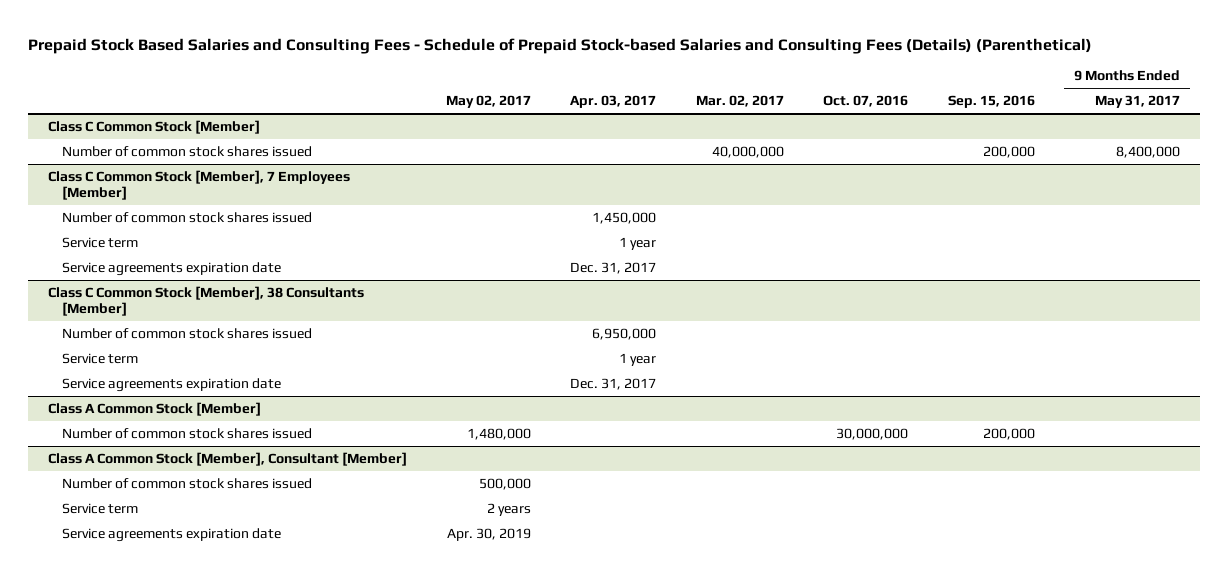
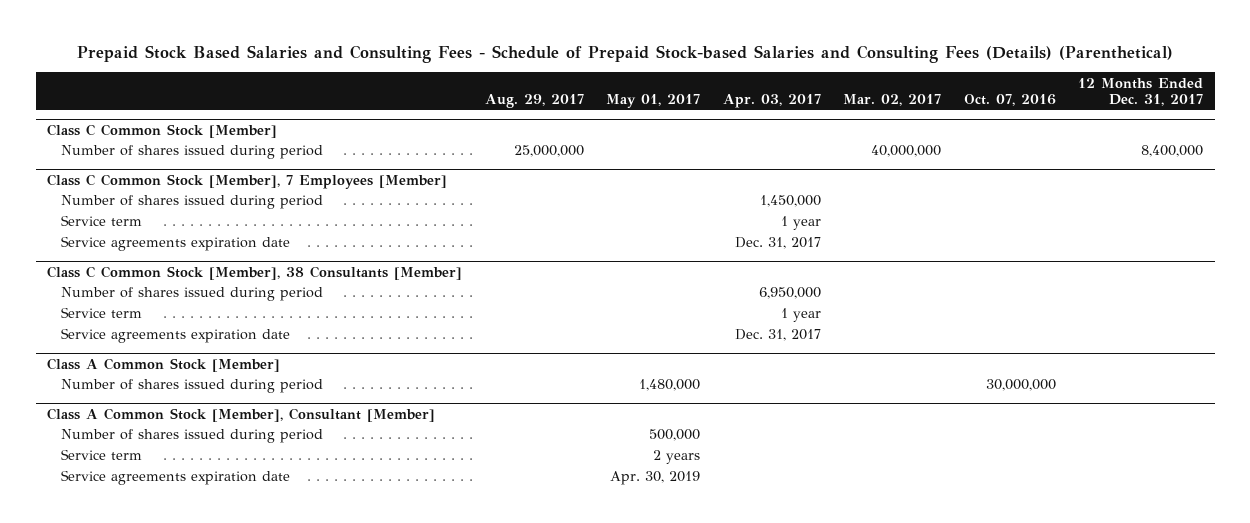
- | May 02, 2017 | Apr. 03, 2017 | Mar. 02, 2017 | Oct. 07, 2016 | Sep. 15, 2016 | 9 Months Ended May 31, 2017
+ | Aug. 29, 2017 | May 01, 2017 | Apr. 03, 2017 | Mar. 02, 2017 | Oct. 07, 2016 | 12 Months Ended Dec. 31, 2017
@ Class C Common Stock [Member]
- Number of common stock shares issued | | | 40,000,000 | | 200,000 | 8,400,000
+ Number of shares issued during period | 25,000,000 | | | 40,000,000 | | 8,400,000
@ Class C Common Stock [Member], 7 Employees [Member]
- Number of common stock shares issued | | 1,450,000 | | | |
+ Number of shares issued during period | | | 1,450,000 | | |
@ Class C Common Stock [Member], 38 Consultants [Member]
- Number of common stock shares issued | | 6,950,000 | | | |
+ Number of shares issued during period | | | 6,950,000 | | |
@ Class A Common Stock [Member]
- Number of common stock shares issued | 1,480,000 | | | 30,000,000 | 200,000 |
+ Number of shares issued during period | | 1,480,000 | | | 30,000,000 |
@ Class A Common Stock [Member], Consultant [Member]
- Number of common stock shares issued | 500,000 | | | | |
+ Number of shares issued during period | | 500,000 | | | |

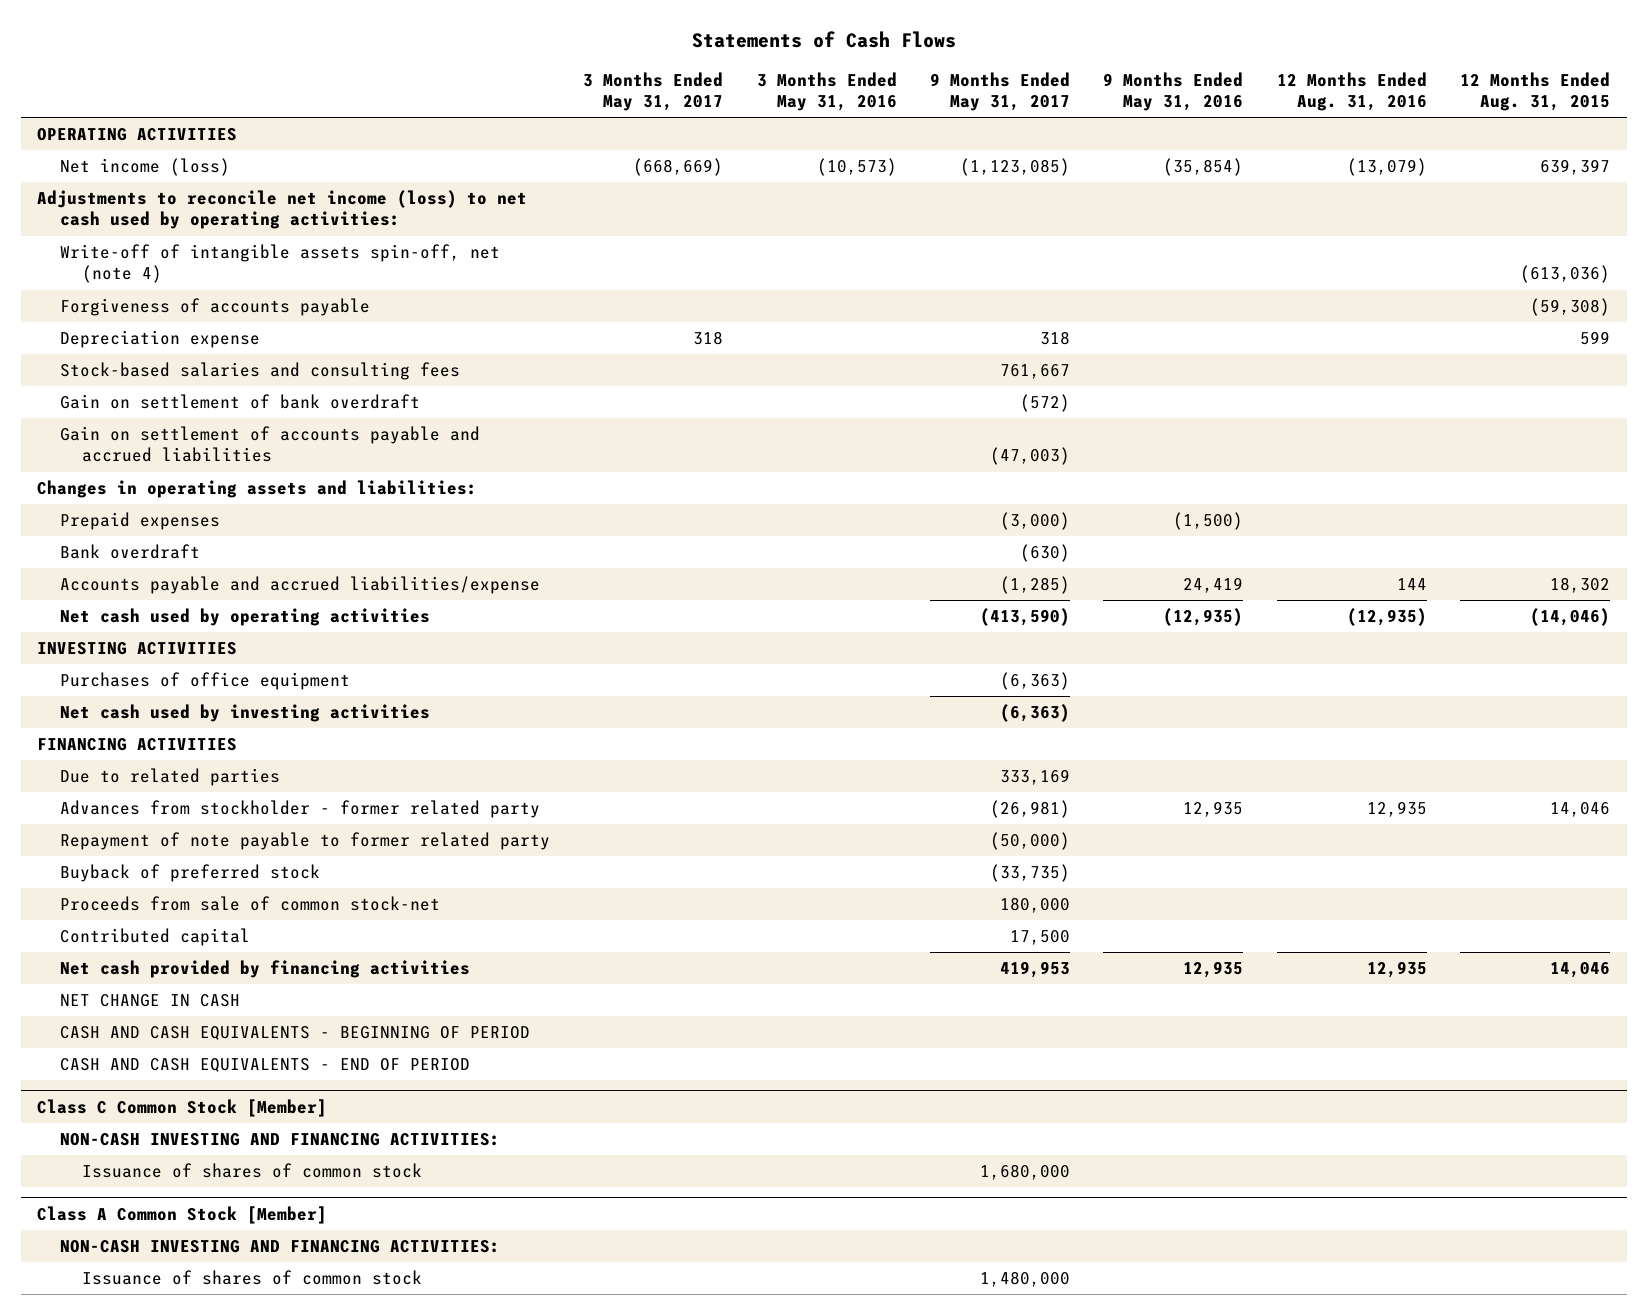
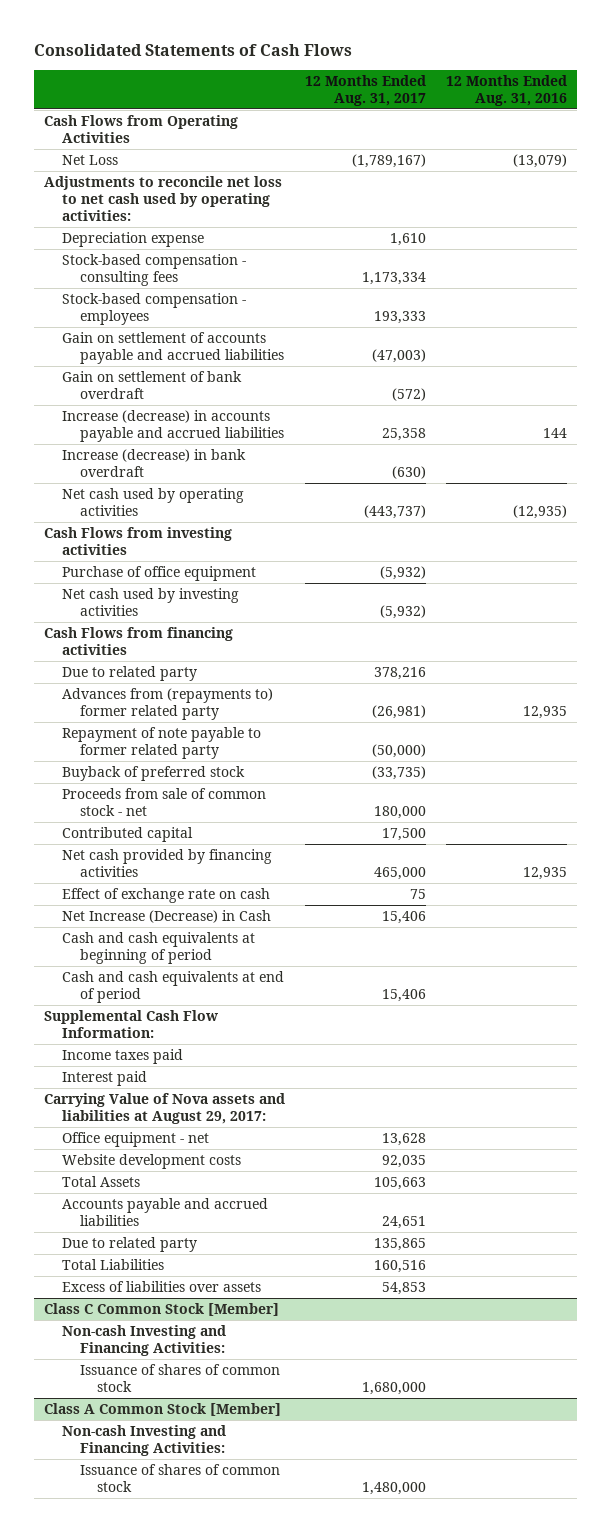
- Statements of Cash Flows
+ Consolidated Statements of Cash Flows
- | 3 Months Ended May 31, 2017 | 3 Months Ended May 31, 2016 | 9 Months Ended May 31, 2017 | 9 Months Ended May 31, 2016 | 12 Months Ended Aug. 31, 2016 | 12 Months Ended Aug. 31, 2015
+ | 12 Months Ended Aug. 31, 2017 | 12 Months Ended Aug. 31, 2016
- OPERATING ACTIVITIES
- Net income (loss) | (668,669) | (10,573) | (1,123,085) | (35,854) | (13,079) | 639,397
- Adjustments to reconcile net income (loss) to net cash used by operating activities:
- Write-off of intangible assets spin-off, net (note 4) | | | | | | (613,036)
- Forgiveness of accounts payable | | | | | | (59,308)
+ Cash Flows from Operating Activities
+ Net Loss | (1,789,167) | (13,079)
+ Adjustments to reconcile net loss to net cash used by operating activities:
- Stock-based salaries and consulting fees | | | 761,667 | | |
+ Stock-based compensation - consulting fees | 1,173,334 |
+ Stock-based compensation - employees | 193,333 |
- Changes in operating assets and liabilities:
- Prepaid expenses | | | (3,000) | (1,500) | |
- Bank overdraft | | | (630) | | |
- Accounts payable and accrued liabilities/expense | | | (1,285) | 24,419 | 144 | 18,302
moved down: Gain on settlement of bank overdraft | (572) |
+ Increase (decrease) in accounts payable and accrued liabilities | 25,358 | 144
+ Increase (decrease) in bank overdraft | (630) |
- INVESTING ACTIVITIES
- Purchases of office equipment | | | (6,363) | | |
+ Cash Flows from investing activities
+ Purchase of office equipment | (5,932) |
- FINANCING ACTIVITIES
- Due to related parties | | | 333,169 | | |
- Advances from stockholder - former related party | | | (26,981) | 12,935 | 12,935 | 14,046
+ Cash Flows from financing activities
+ Due to related party | 378,216 |
+ Advances from (repayments to) former related party | (26,981) | 12,935
- Proceeds from sale of common stock-net | | | 180,000 | | |
+ Proceeds from sale of common stock - net | 180,000 |
- NET CHANGE IN CASH
- CASH AND CASH EQUIVALENTS - BEGINNING OF PERIOD
- CASH AND CASH EQUIVALENTS - END OF PERIOD
+ Effect of exchange rate on cash | 75 |
+ Net Increase (Decrease) in Cash | 15,406 |
+ Cash and cash equivalents at beginning of period
+ Cash and cash equivalents at end of period | 15,406 |
+ Supplemental Cash Flow Information:
+ Income taxes paid
+ Interest paid
+ Carrying Value of Nova assets and liabilities at August 29, 2017:
+ Office equipment - net | 13,628 |
+ Website development costs | 92,035 |
+ Total Assets | 105,663 |
+ Accounts payable and accrued liabilities | 24,651 |
+ Due to related party | 135,865 |
+ Total Liabilities | 160,516 |
+ Excess of liabilities over assets | 54,853 |
@ Class C Common Stock [Member]
- NON-CASH INVESTING AND FINANCING ACTIVITIES:
+ Non-cash Investing and Financing Activities:
@ Class A Common Stock [Member]
- NON-CASH INVESTING AND FINANCING ACTIVITIES:
+ Non-cash Investing and Financing Activities:

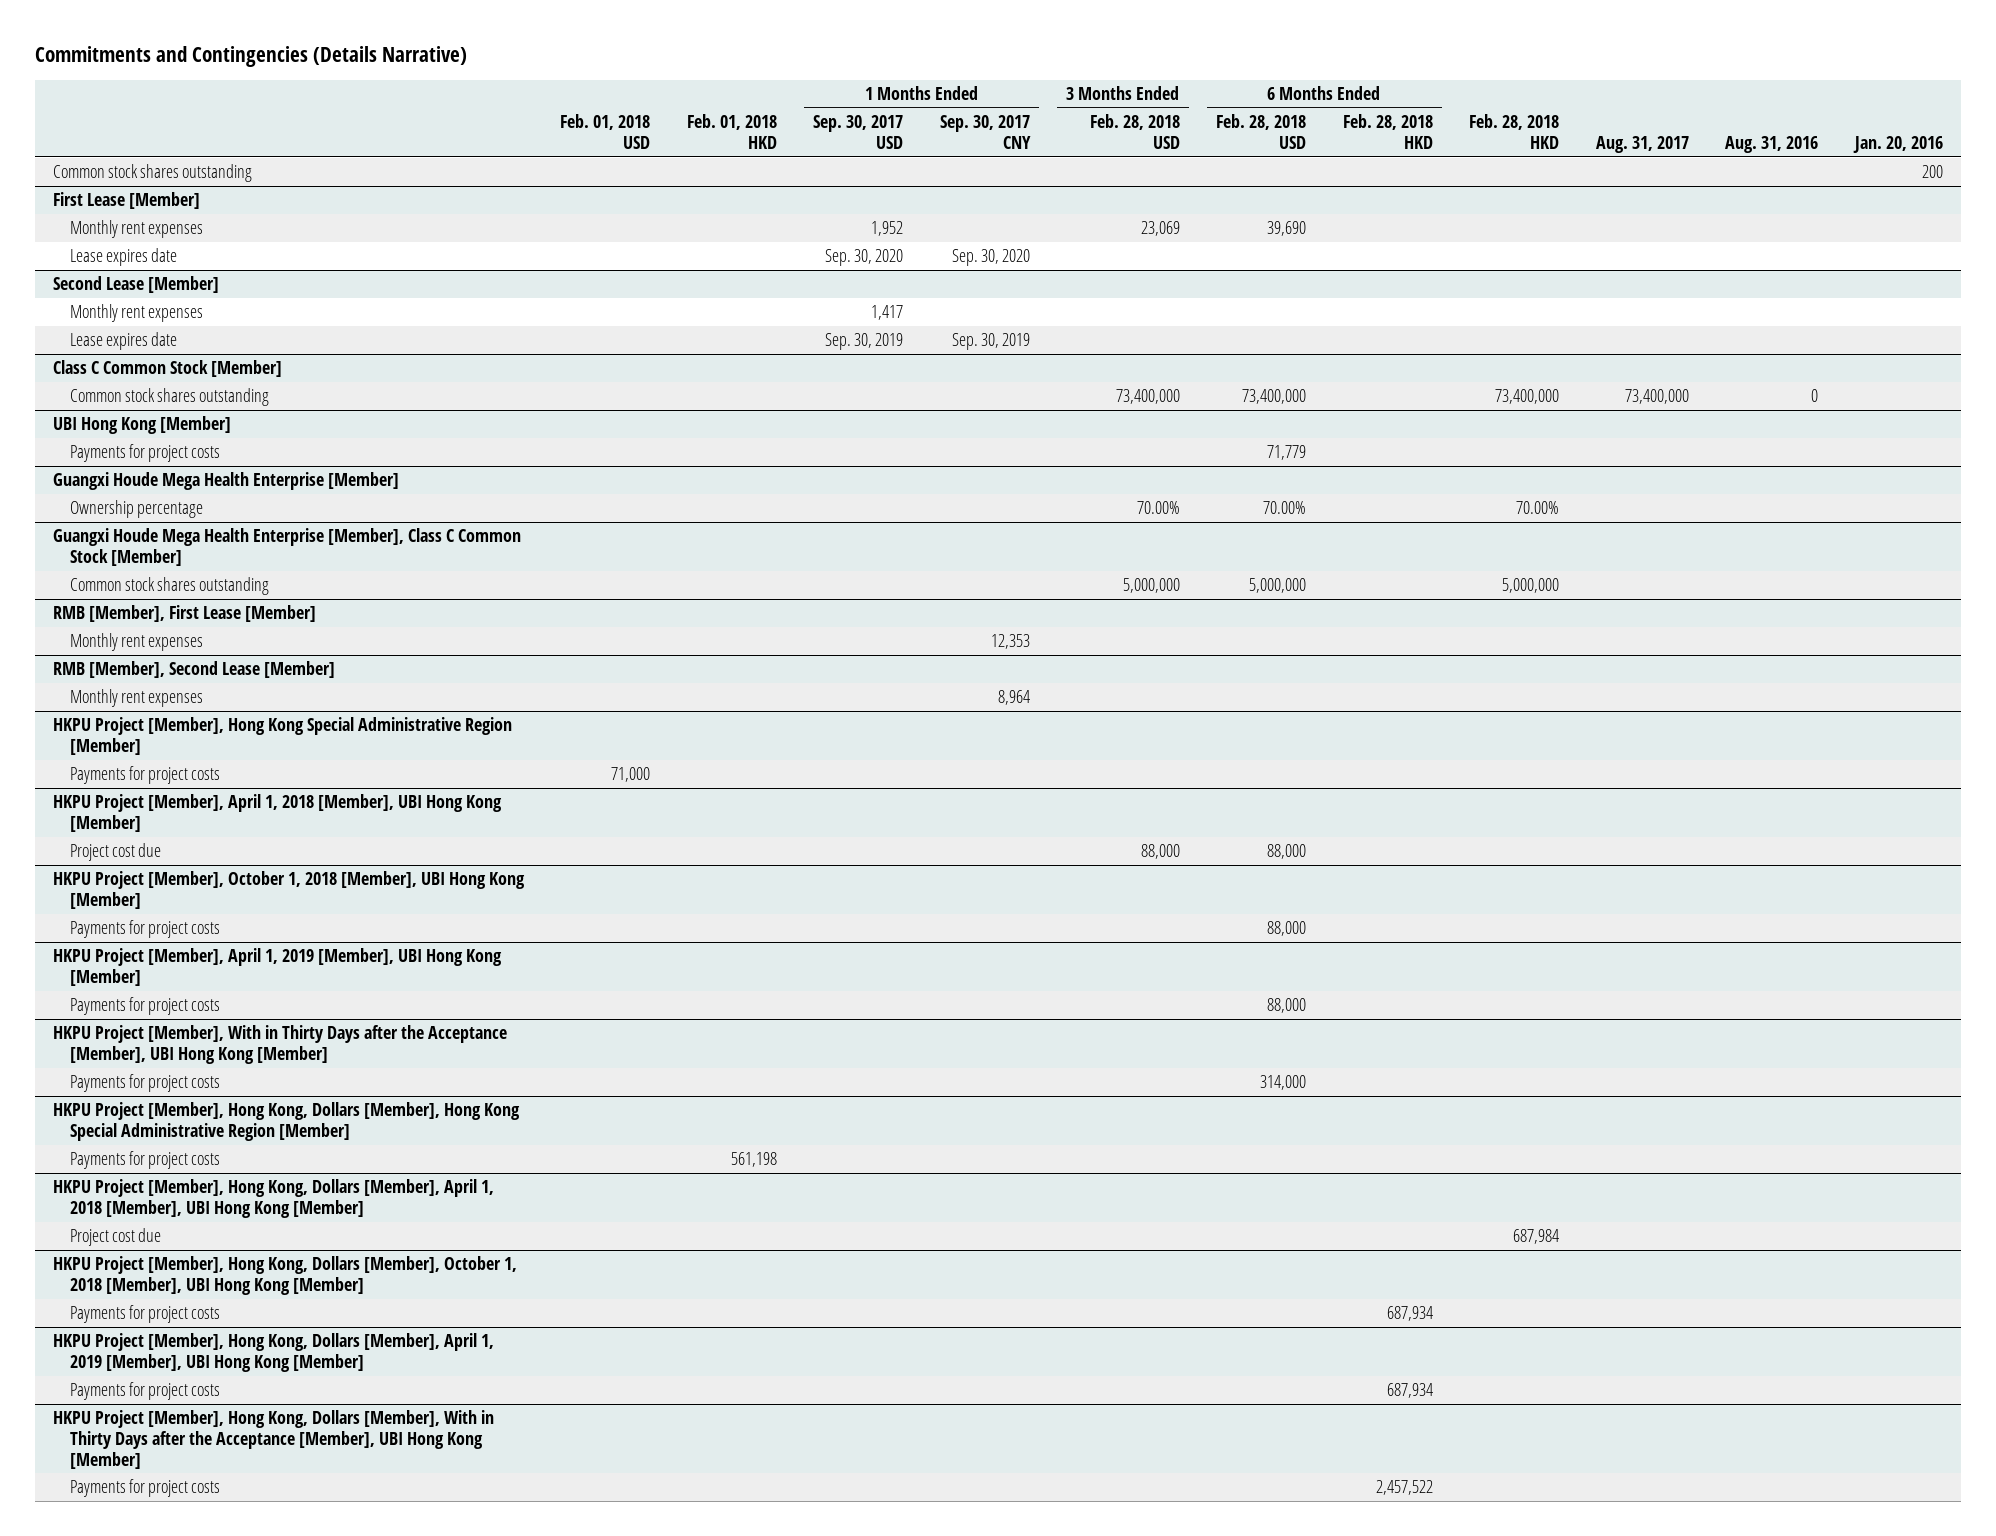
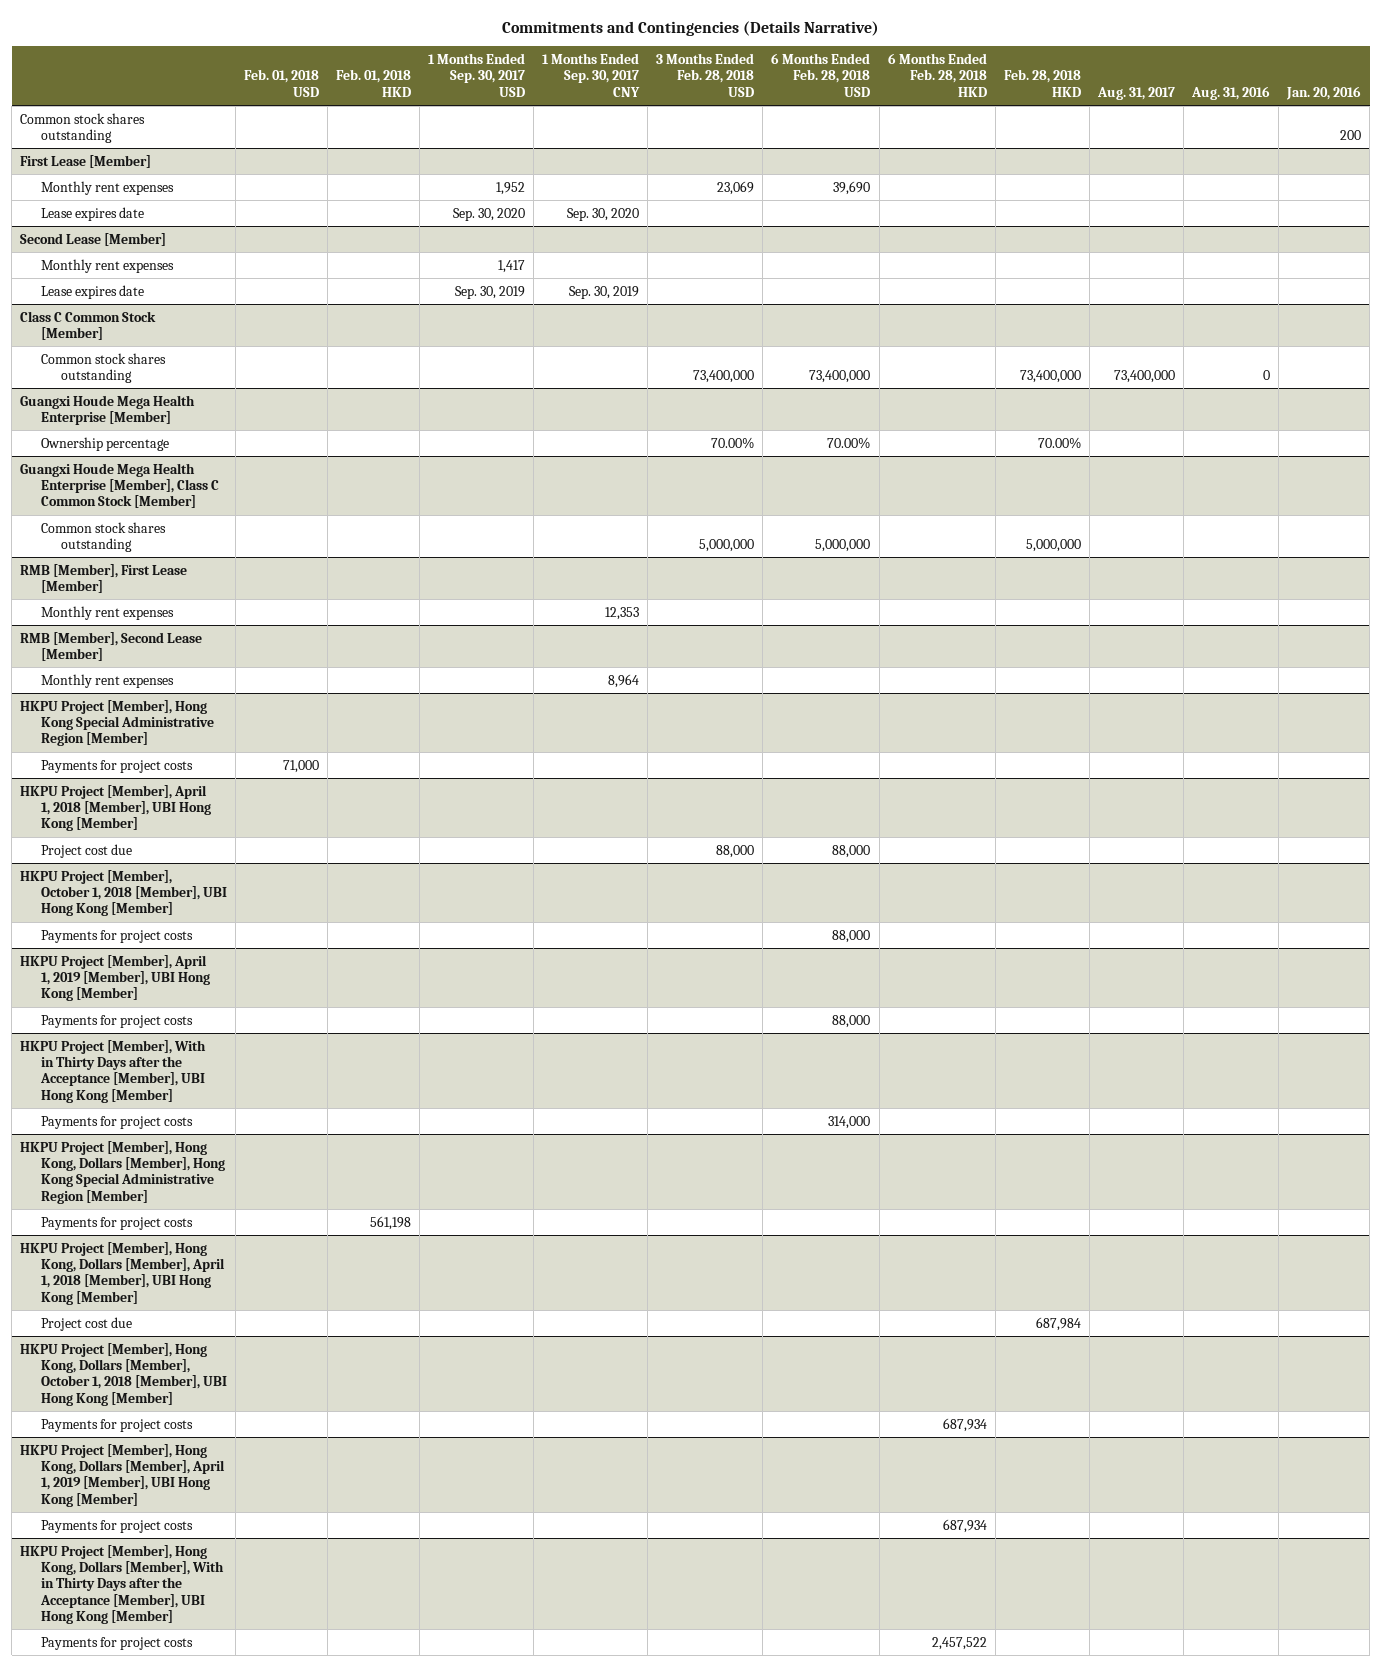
- UBI Hong Kong [Member]
- Payments for project costs | | | | | | 71,779 | | | | |

